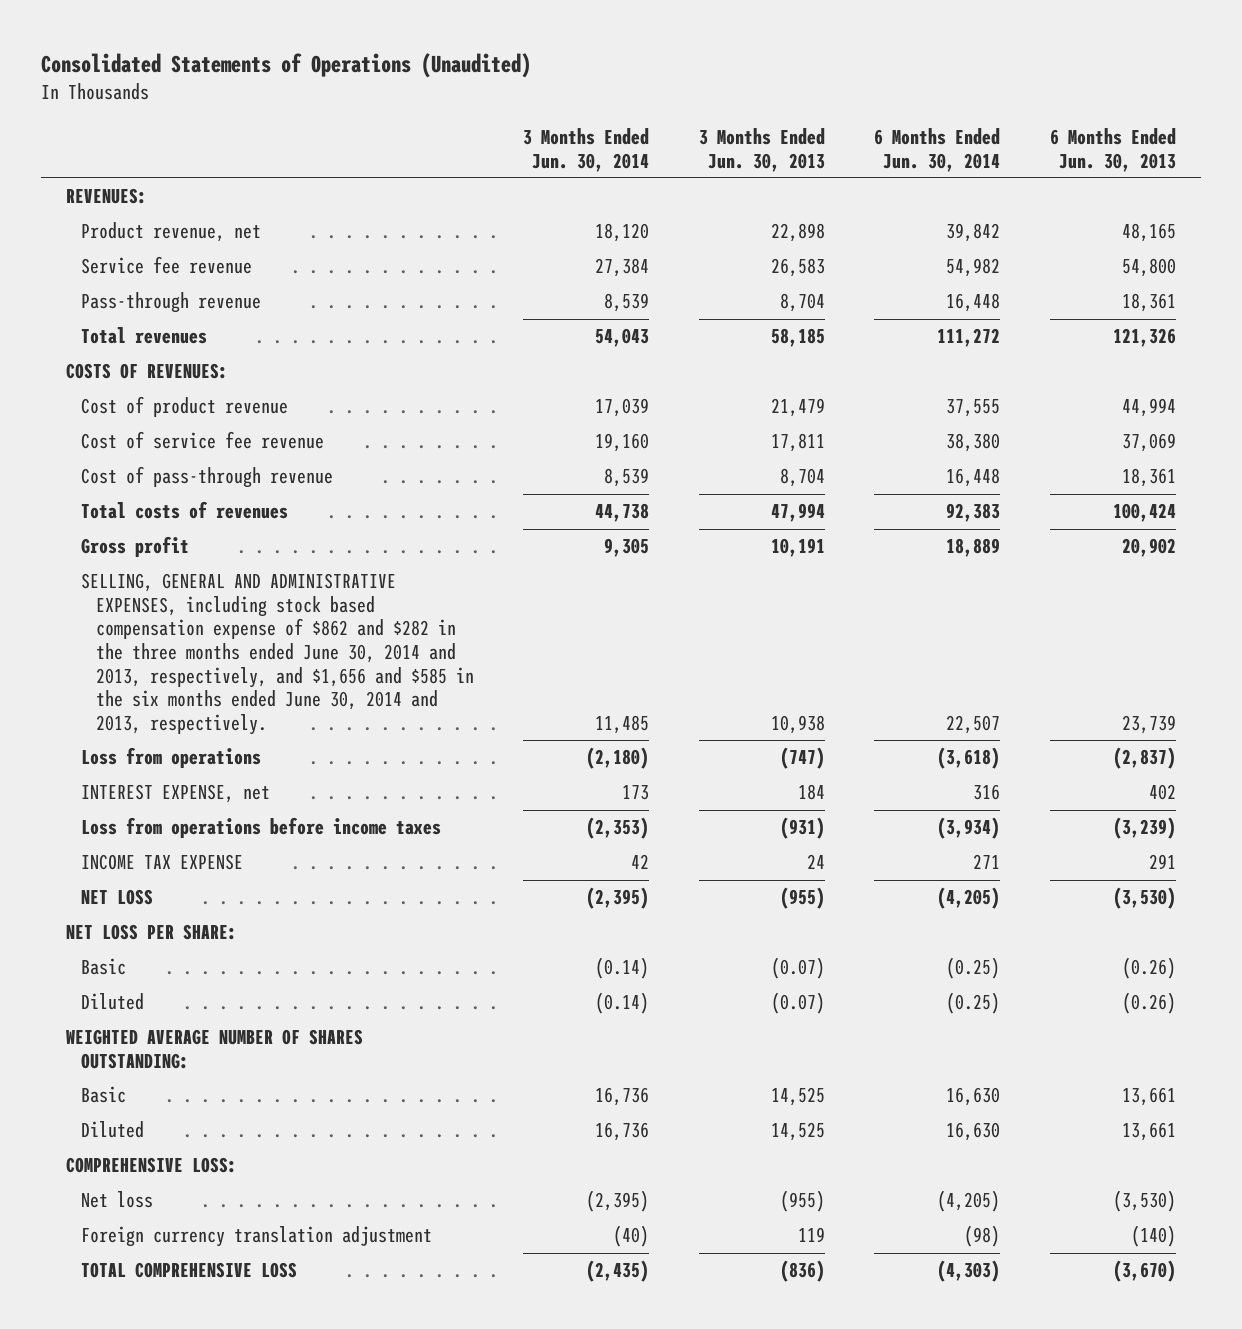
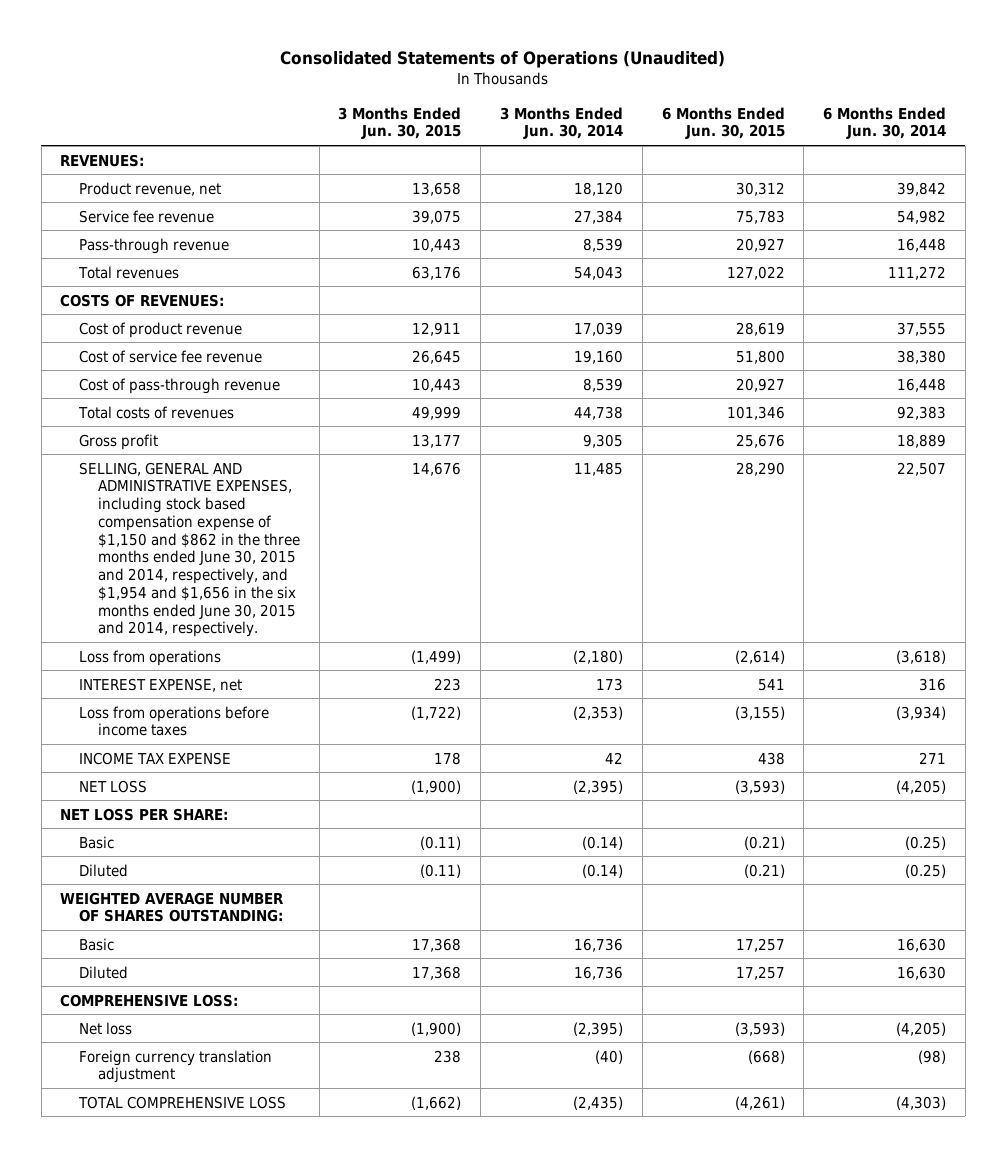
- | 3 Months Ended Jun. 30, 2014 | 3 Months Ended Jun. 30, 2013 | 6 Months Ended Jun. 30, 2014 | 6 Months Ended Jun. 30, 2013
+ | 3 Months Ended Jun. 30, 2015 | 3 Months Ended Jun. 30, 2014 | 6 Months Ended Jun. 30, 2015 | 6 Months Ended Jun. 30, 2014
- SELLING, GENERAL AND ADMINISTRATIVE EXPENSES, including stock based compensation expense of $862 and $282 in the three months ended June 30, 2014 and 2013, respectively, and $1,656 and $585 in the six months ended June 30, 2014 and 2013, respectively. | 11,485 | 10,938 | 22,507 | 23,739
+ SELLING, GENERAL AND ADMINISTRATIVE EXPENSES, including stock based compensation expense of $1,150 and $862 in the three months ended June 30, 2015 and 2014, respectively, and $1,954 and $1,656 in the six months ended June 30, 2015 and 2014, respectively. | 14,676 | 11,485 | 28,290 | 22,507

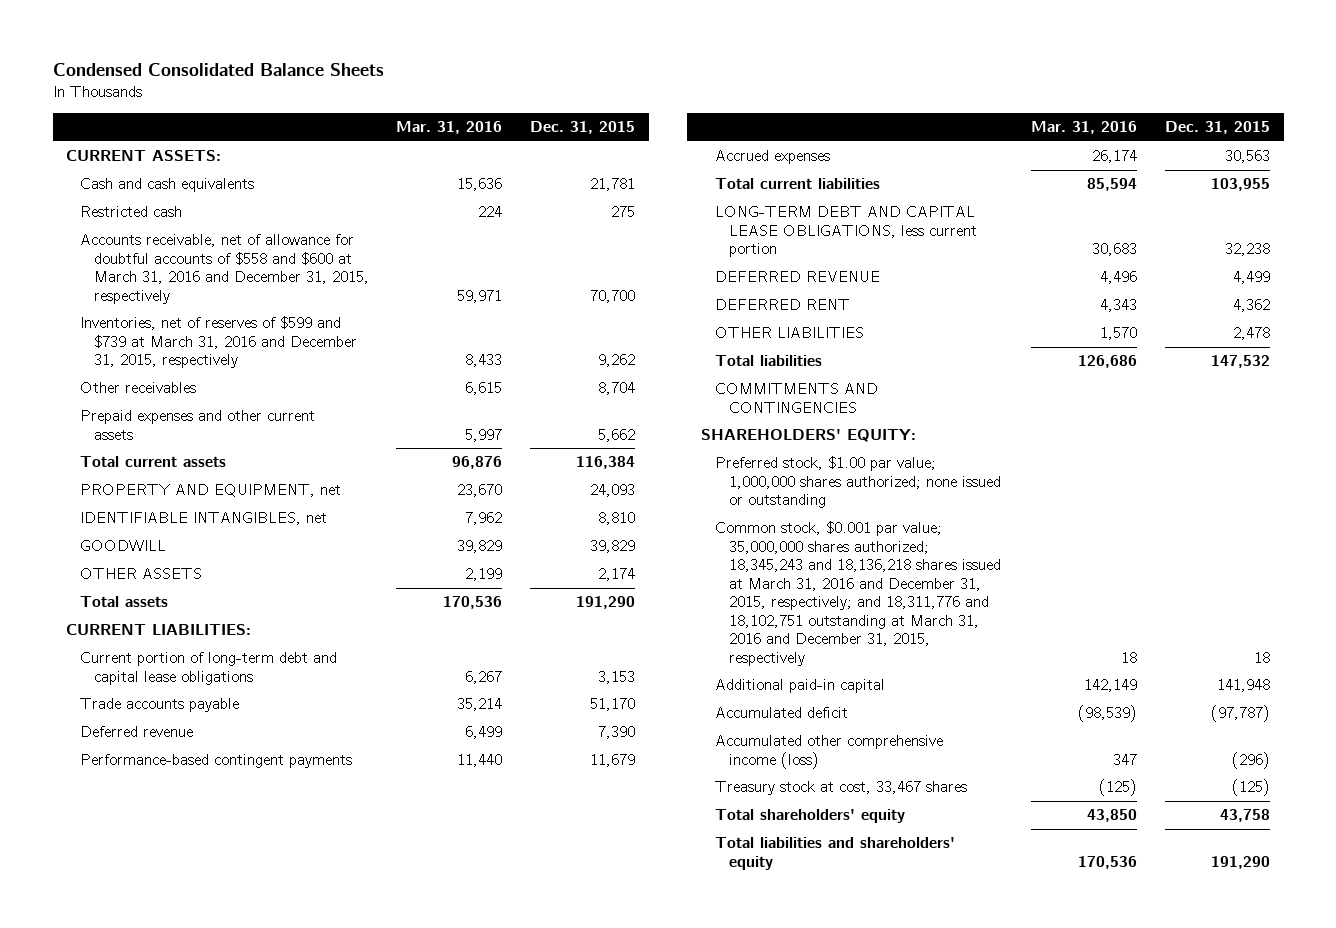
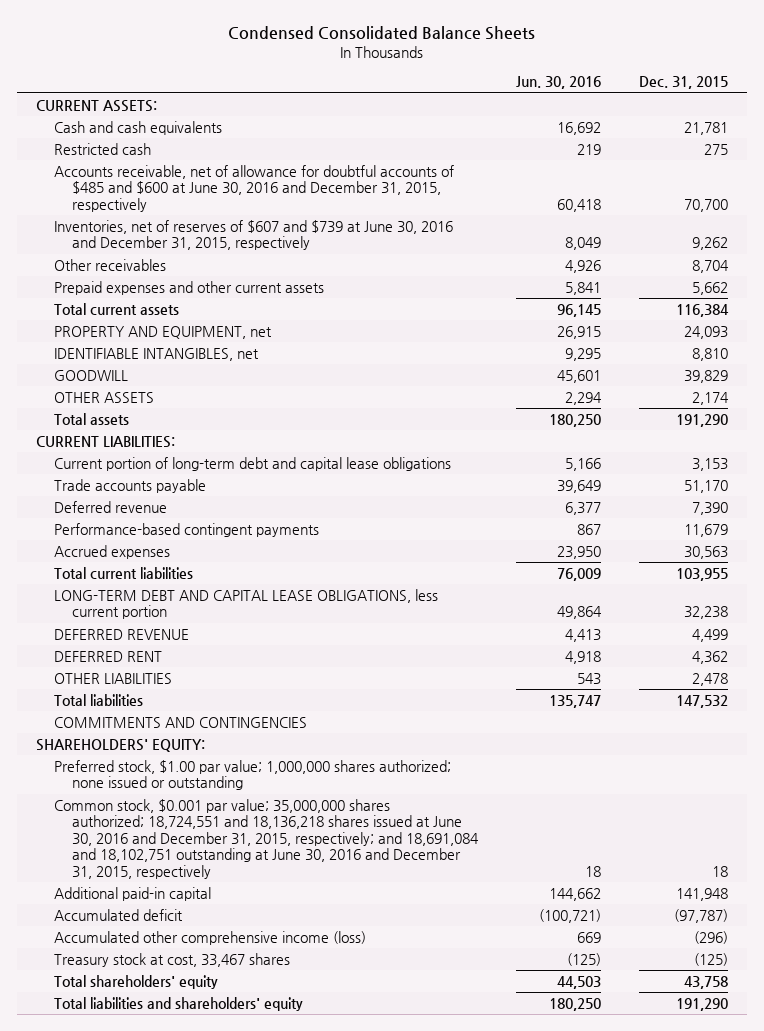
- | Mar. 31, 2016 | Dec. 31, 2015
+ | Jun. 30, 2016 | Dec. 31, 2015
- Accounts receivable, net of allowance for doubtful accounts of $558 and $600 at March 31, 2016 and December 31, 2015, respectively | 59,971 | 70,700
- Inventories, net of reserves of $599 and $739 at March 31, 2016 and December 31, 2015, respectively | 8,433 | 9,262
+ Accounts receivable, net of allowance for doubtful accounts of $485 and $600 at June 30, 2016 and December 31, 2015, respectively | 60,418 | 70,700
+ Inventories, net of reserves of $607 and $739 at June 30, 2016 and December 31, 2015, respectively | 8,049 | 9,262
- Common stock, $0.001 par value; 35,000,000 shares authorized; 18,345,243 and 18,136,218 shares issued at March 31, 2016 and December 31, 2015, respectively; and 18,311,776 and 18,102,751 outstanding at March 31, 2016 and December 31, 2015, respectively | 18 | 18
+ Common stock, $0.001 par value; 35,000,000 shares authorized; 18,724,551 and 18,136,218 shares issued at June 30, 2016 and December 31, 2015, respectively; and 18,691,084 and 18,102,751 outstanding at June 30, 2016 and December 31, 2015, respectively | 18 | 18

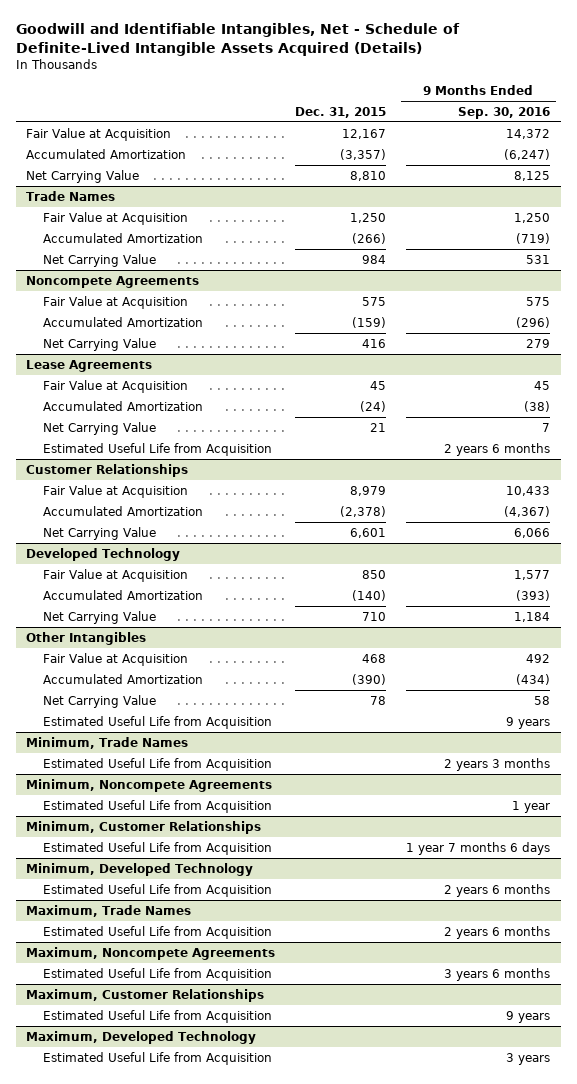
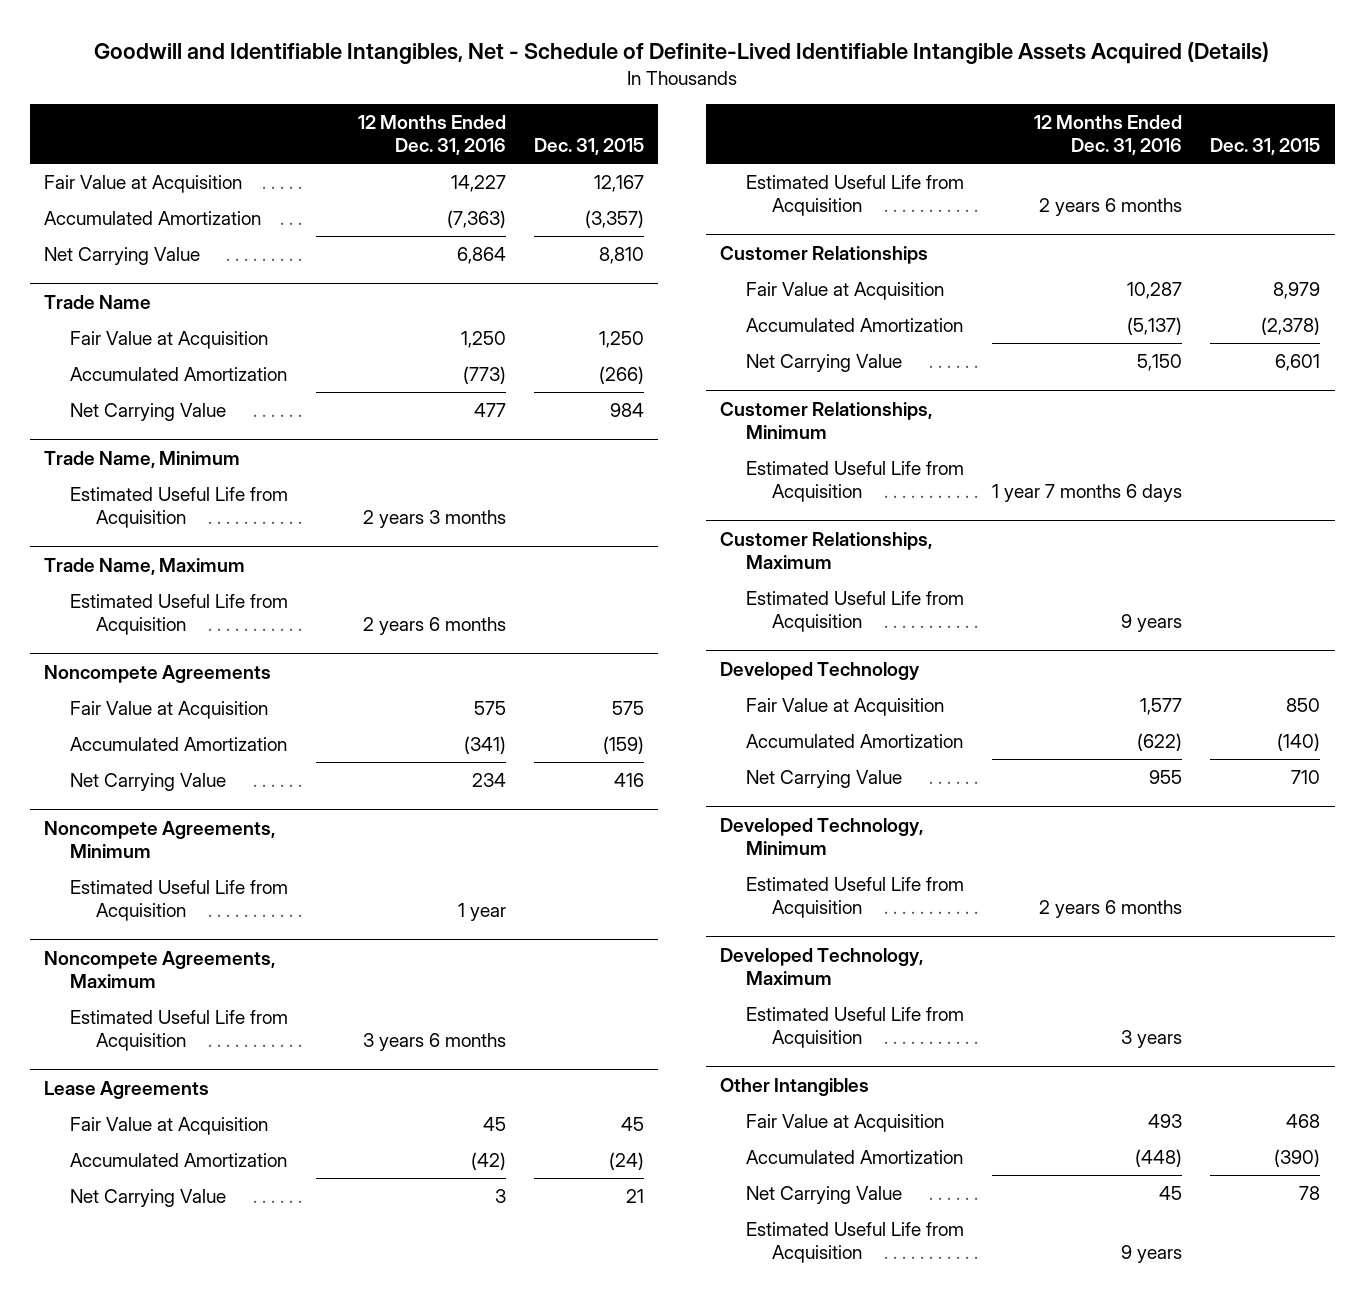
- Goodwill and Identifiable Intangibles, Net - Schedule of Definite-Lived Intangible Assets Acquired (Details)
+ Goodwill and Identifiable Intangibles, Net - Schedule of Definite-Lived Identifiable Intangible Assets Acquired (Details)
- | Dec. 31, 2015 | 9 Months Ended Sep. 30, 2016
+ | 12 Months Ended Dec. 31, 2016 | Dec. 31, 2015
- Trade Names
+ Trade Name
+ Trade Name, Minimum
+ Estimated Useful Life from Acquisition | 2 years 3 months |
+ Trade Name, Maximum
+ Estimated Useful Life from Acquisition | 2 years 6 months |
+ Noncompete Agreements, Minimum
+ Estimated Useful Life from Acquisition | 1 year |
+ Noncompete Agreements, Maximum
+ Estimated Useful Life from Acquisition | 3 years 6 months |
+ Customer Relationships, Minimum
+ Estimated Useful Life from Acquisition | 1 year 7 months 6 days |
+ Customer Relationships, Maximum
+ Estimated Useful Life from Acquisition | 9 years |
+ Developed Technology, Minimum
+ Estimated Useful Life from Acquisition | 2 years 6 months |
+ Developed Technology, Maximum
+ Estimated Useful Life from Acquisition | 3 years |
- Minimum, Trade Names
- Estimated Useful Life from Acquisition | | 2 years 3 months
- Minimum, Noncompete Agreements
- Estimated Useful Life from Acquisition | | 1 year
- Minimum, Customer Relationships
- Estimated Useful Life from Acquisition | | 1 year 7 months 6 days
- Minimum, Developed Technology
- Estimated Useful Life from Acquisition | | 2 years 6 months
- Maximum, Trade Names
- Estimated Useful Life from Acquisition | | 2 years 6 months
- Maximum, Noncompete Agreements
- Estimated Useful Life from Acquisition | | 3 years 6 months
- Maximum, Customer Relationships
- Estimated Useful Life from Acquisition | | 9 years
- Maximum, Developed Technology
- Estimated Useful Life from Acquisition | | 3 years

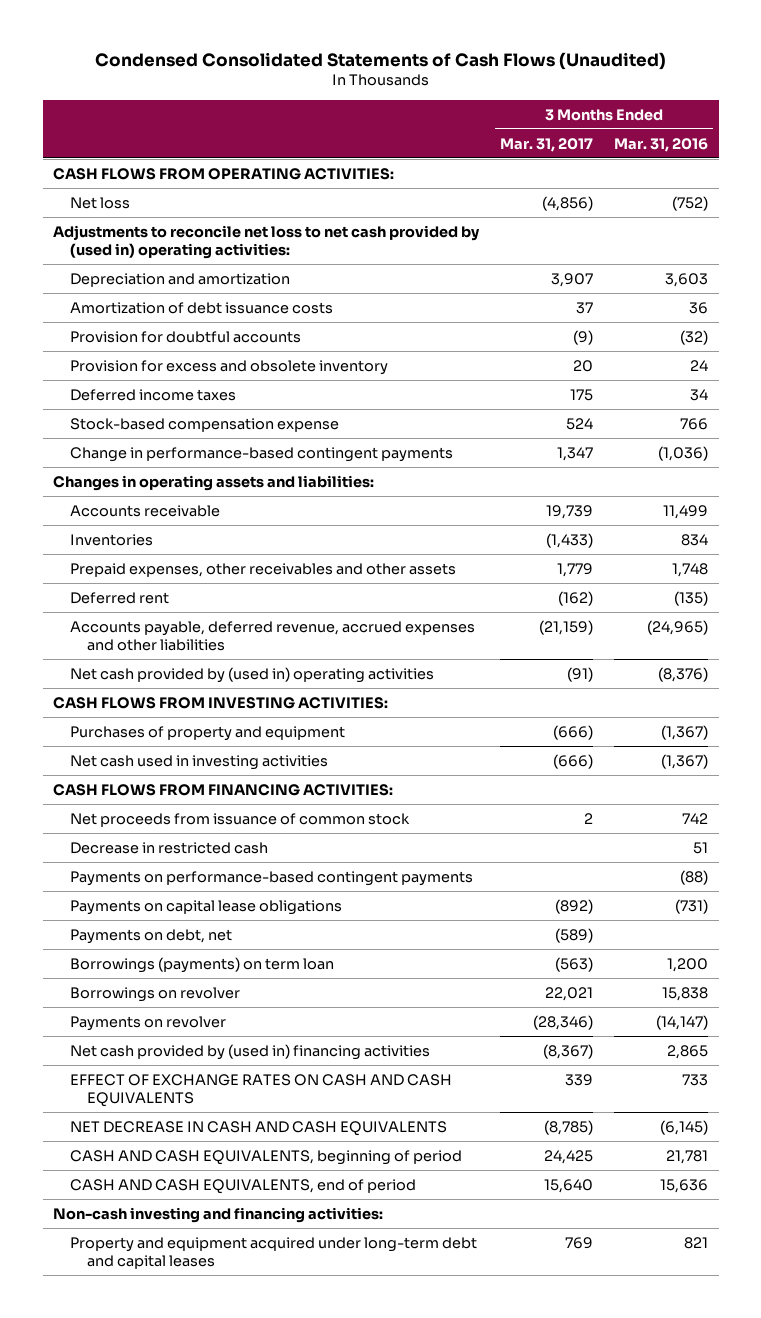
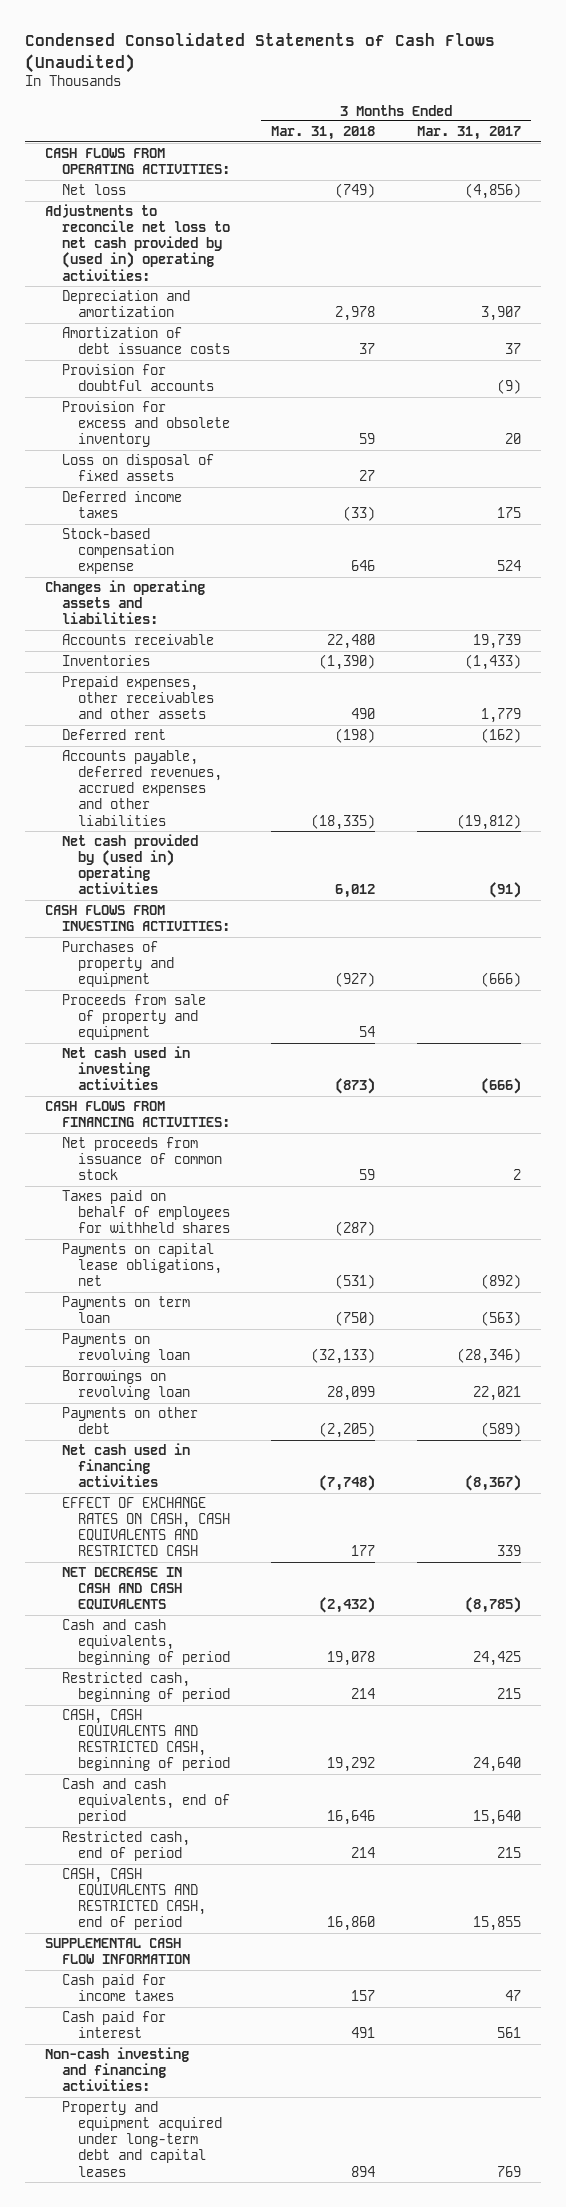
- | 3 Months Ended Mar. 31, 2017 | 3 Months Ended Mar. 31, 2016
+ | 3 Months Ended Mar. 31, 2018 | 3 Months Ended Mar. 31, 2017
+ Loss on disposal of fixed assets | 27 |
- Change in performance-based contingent payments | 1,347 | (1,036)
- Accounts payable, deferred revenue, accrued expenses and other liabilities | (21,159) | (24,965)
+ Accounts payable, deferred revenues, accrued expenses and other liabilities | (18,335) | (19,812)
+ Proceeds from sale of property and equipment | 54 |
- Decrease in restricted cash | | 51
- Payments on performance-based contingent payments | | (88)
- Payments on capital lease obligations | (892) | (731)
- Payments on debt, net | (589) |
- Borrowings (payments) on term loan | (563) | 1,200
- Borrowings on revolver | 22,021 | 15,838
- Payments on revolver | (28,346) | (14,147)
- Net cash provided by (used in) financing activities | (8,367) | 2,865
- EFFECT OF EXCHANGE RATES ON CASH AND CASH EQUIVALENTS | 339 | 733
+ Taxes paid on behalf of employees for withheld shares | (287) |
+ Payments on capital lease obligations, net | (531) | (892)
+ Payments on term loan | (750) | (563)
+ Payments on revolving loan | (32,133) | (28,346)
+ Borrowings on revolving loan | 28,099 | 22,021
+ Payments on other debt | (2,205) | (589)
+ Net cash used in financing activities | (7,748) | (8,367)
+ EFFECT OF EXCHANGE RATES ON CASH, CASH EQUIVALENTS AND RESTRICTED CASH | 177 | 339
- CASH AND CASH EQUIVALENTS, beginning of period | 24,425 | 21,781
- CASH AND CASH EQUIVALENTS, end of period | 15,640 | 15,636
+ Cash and cash equivalents, beginning of period | 19,078 | 24,425
+ Restricted cash, beginning of period | 214 | 215
+ CASH, CASH EQUIVALENTS AND RESTRICTED CASH, beginning of period | 19,292 | 24,640
+ Cash and cash equivalents, end of period | 16,646 | 15,640
+ Restricted cash, end of period | 214 | 215
+ CASH, CASH EQUIVALENTS AND RESTRICTED CASH, end of period | 16,860 | 15,855
+ SUPPLEMENTAL CASH FLOW INFORMATION
+ Cash paid for income taxes | 157 | 47
+ Cash paid for interest | 491 | 561

